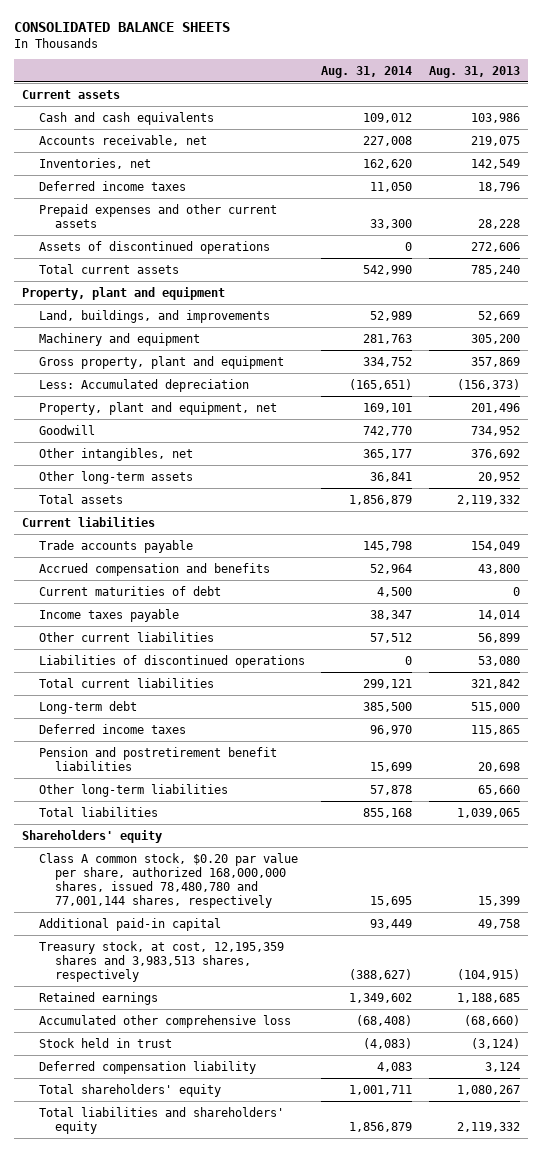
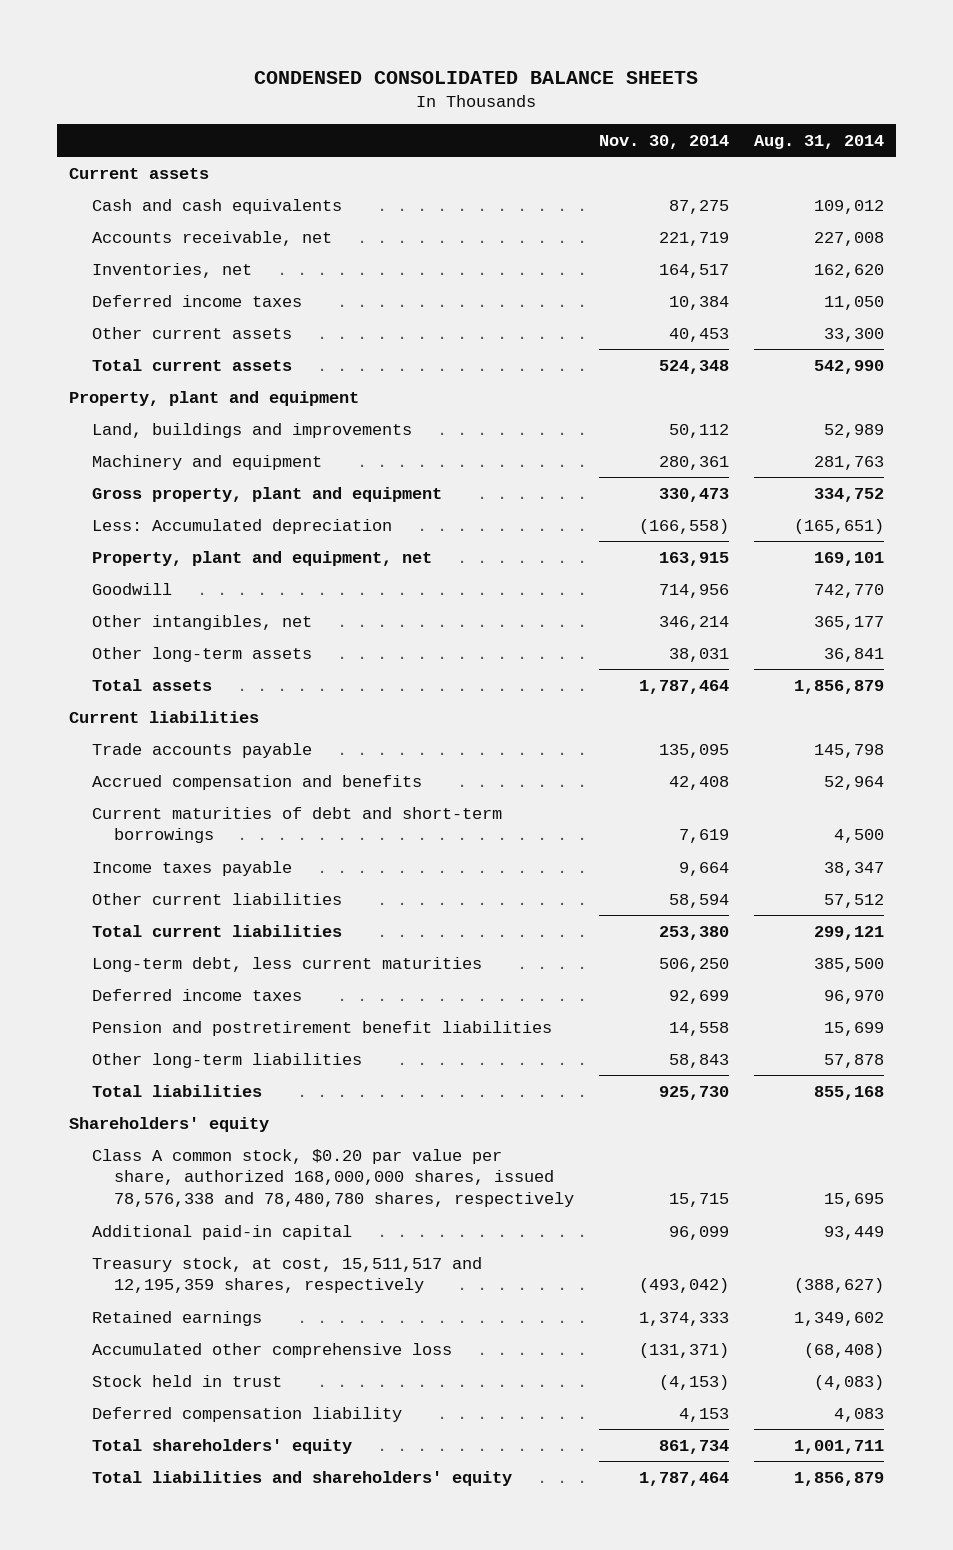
- CONSOLIDATED BALANCE SHEETS
+ CONDENSED CONSOLIDATED BALANCE SHEETS
- | Aug. 31, 2014 | Aug. 31, 2013
+ | Nov. 30, 2014 | Aug. 31, 2014
- Prepaid expenses and other current assets | 33,300 | 28,228
- Assets of discontinued operations | 0 | 272,606
+ Other current assets | 40,453 | 33,300
- Land, buildings, and improvements | 52,989 | 52,669
+ Land, buildings and improvements | 50,112 | 52,989
- Current maturities of debt | 4,500 | 0
+ Current maturities of debt and short-term borrowings | 7,619 | 4,500
- Liabilities of discontinued operations | 0 | 53,080
- Long-term debt | 385,500 | 515,000
+ Long-term debt, less current maturities | 506,250 | 385,500
- Class A common stock, $0.20 par value per share, authorized 168,000,000 shares, issued 78,480,780 and 77,001,144 shares, respectively | 15,695 | 15,399
+ Class A common stock, $0.20 par value per share, authorized 168,000,000 shares, issued 78,576,338 and 78,480,780 shares, respectively | 15,715 | 15,695
- Treasury stock, at cost, 12,195,359 shares and 3,983,513 shares, respectively | (388,627) | (104,915)
+ Treasury stock, at cost, 15,511,517 and 12,195,359 shares, respectively | (493,042) | (388,627)

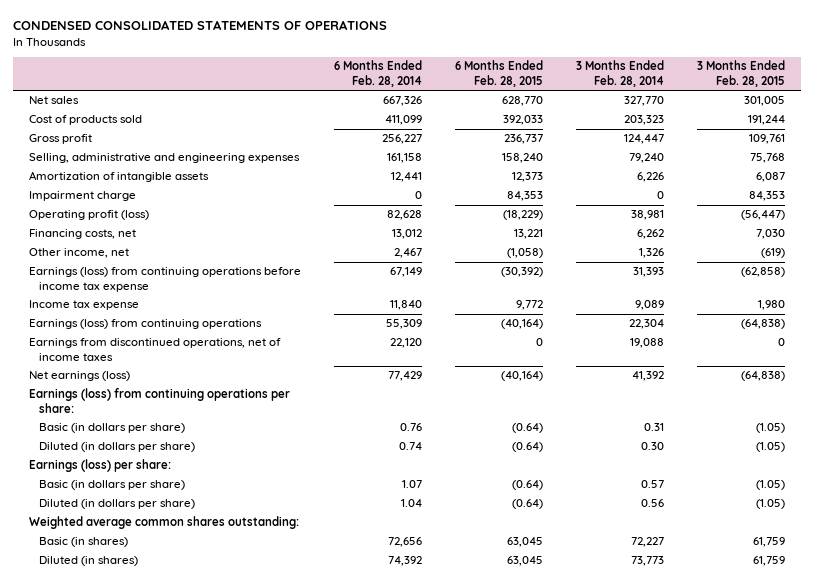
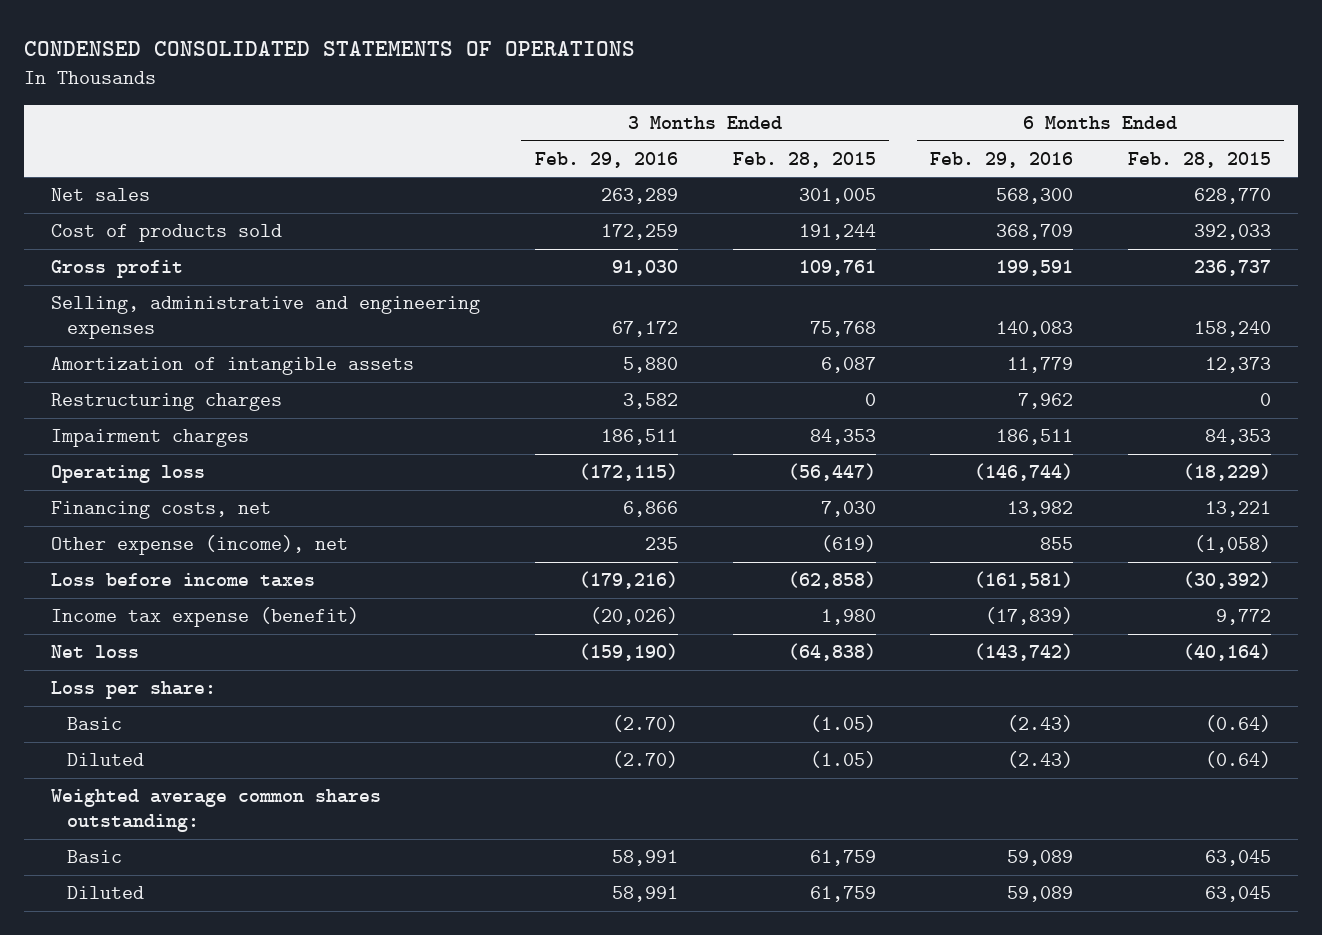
- | 6 Months Ended Feb. 28, 2014 | 6 Months Ended Feb. 28, 2015 | 3 Months Ended Feb. 28, 2014 | 3 Months Ended Feb. 28, 2015
+ | 3 Months Ended Feb. 29, 2016 | 3 Months Ended Feb. 28, 2015 | 6 Months Ended Feb. 29, 2016 | 6 Months Ended Feb. 28, 2015
- Impairment charge | 0 | 84,353 | 0 | 84,353
- Operating profit (loss) | 82,628 | (18,229) | 38,981 | (56,447)
+ Restructuring charges | 3,582 | 0 | 7,962 | 0
+ Impairment charges | 186,511 | 84,353 | 186,511 | 84,353
+ Operating loss | (172,115) | (56,447) | (146,744) | (18,229)
- Other income, net | 2,467 | (1,058) | 1,326 | (619)
- Earnings (loss) from continuing operations before income tax expense | 67,149 | (30,392) | 31,393 | (62,858)
- Income tax expense | 11,840 | 9,772 | 9,089 | 1,980
- Earnings (loss) from continuing operations | 55,309 | (40,164) | 22,304 | (64,838)
- Earnings from discontinued operations, net of income taxes | 22,120 | 0 | 19,088 | 0
- Net earnings (loss) | 77,429 | (40,164) | 41,392 | (64,838)
- Earnings (loss) from continuing operations per share:
- Basic (in dollars per share) | 0.76 | (0.64) | 0.31 | (1.05)
- Diluted (in dollars per share) | 0.74 | (0.64) | 0.30 | (1.05)
- Earnings (loss) per share:
- Basic (in dollars per share) | 1.07 | (0.64) | 0.57 | (1.05)
- Diluted (in dollars per share) | 1.04 | (0.64) | 0.56 | (1.05)
+ Other expense (income), net | 235 | (619) | 855 | (1,058)
+ Loss before income taxes | (179,216) | (62,858) | (161,581) | (30,392)
+ Income tax expense (benefit) | (20,026) | 1,980 | (17,839) | 9,772
+ Net loss | (159,190) | (64,838) | (143,742) | (40,164)
+ Loss per share:
+ Basic | (2.70) | (1.05) | (2.43) | (0.64)
+ Diluted | (2.70) | (1.05) | (2.43) | (0.64)
- Basic (in shares) | 72,656 | 63,045 | 72,227 | 61,759
- Diluted (in shares) | 74,392 | 63,045 | 73,773 | 61,759
+ Basic | 58,991 | 61,759 | 59,089 | 63,045
+ Diluted | 58,991 | 61,759 | 59,089 | 63,045

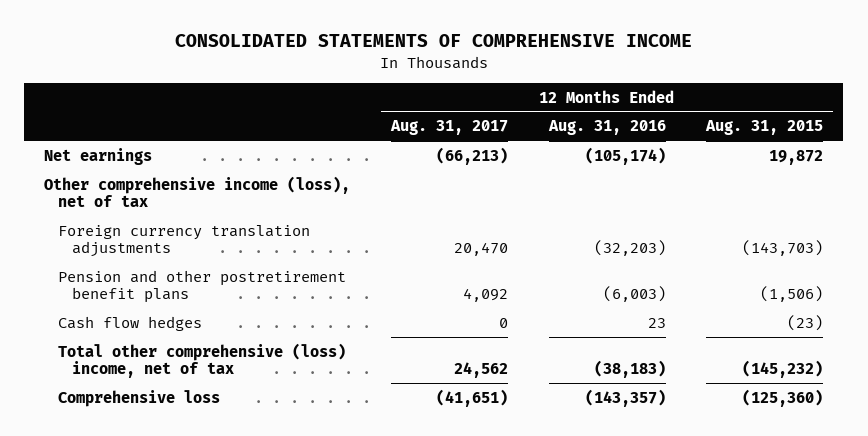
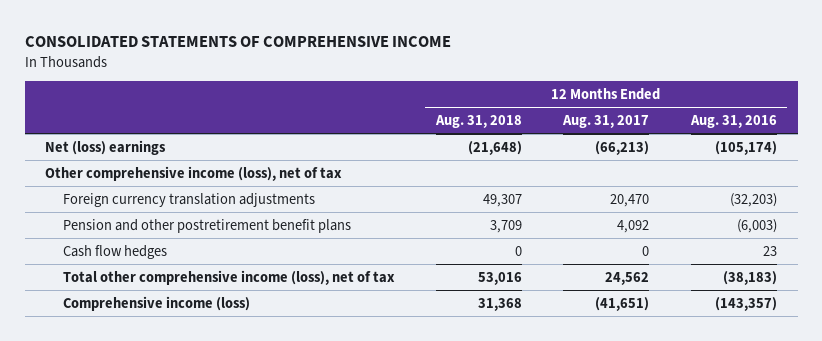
- | 12 Months Ended Aug. 31, 2017 | 12 Months Ended Aug. 31, 2016 | 12 Months Ended Aug. 31, 2015
+ | 12 Months Ended Aug. 31, 2018 | 12 Months Ended Aug. 31, 2017 | 12 Months Ended Aug. 31, 2016
- Net earnings | (66,213) | (105,174) | 19,872
+ Net (loss) earnings | (21,648) | (66,213) | (105,174)
- Total other comprehensive (loss) income, net of tax | 24,562 | (38,183) | (145,232)
- Comprehensive loss | (41,651) | (143,357) | (125,360)
+ Total other comprehensive income (loss), net of tax | 53,016 | 24,562 | (38,183)
+ Comprehensive income (loss) | 31,368 | (41,651) | (143,357)

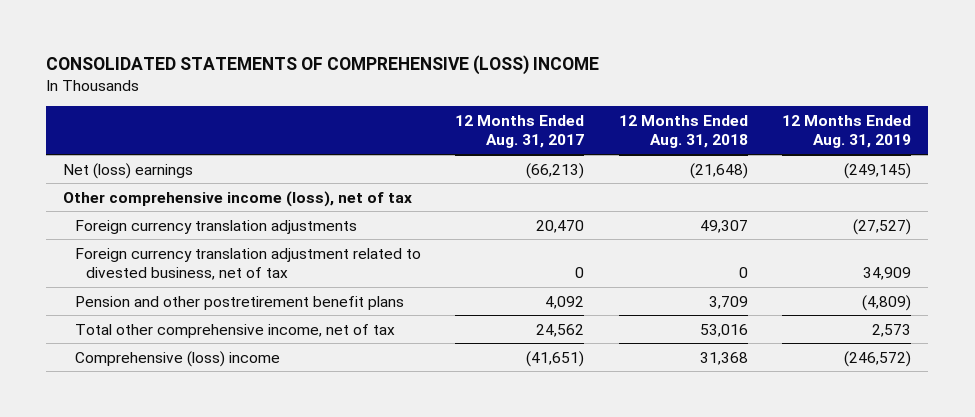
- CONSOLIDATED STATEMENTS OF COMPREHENSIVE INCOME
+ CONSOLIDATED STATEMENTS OF COMPREHENSIVE (LOSS) INCOME
- | 12 Months Ended Aug. 31, 2018 | 12 Months Ended Aug. 31, 2017 | 12 Months Ended Aug. 31, 2016
+ | 12 Months Ended Aug. 31, 2017 | 12 Months Ended Aug. 31, 2018 | 12 Months Ended Aug. 31, 2019
+ Foreign currency translation adjustment related to divested business, net of tax | 0 | 0 | 34,909
- Cash flow hedges | 0 | 0 | 23
- Total other comprehensive income (loss), net of tax | 53,016 | 24,562 | (38,183)
- Comprehensive income (loss) | 31,368 | (41,651) | (143,357)
+ Total other comprehensive income, net of tax | 24,562 | 53,016 | 2,573
+ Comprehensive (loss) income | (41,651) | 31,368 | (246,572)

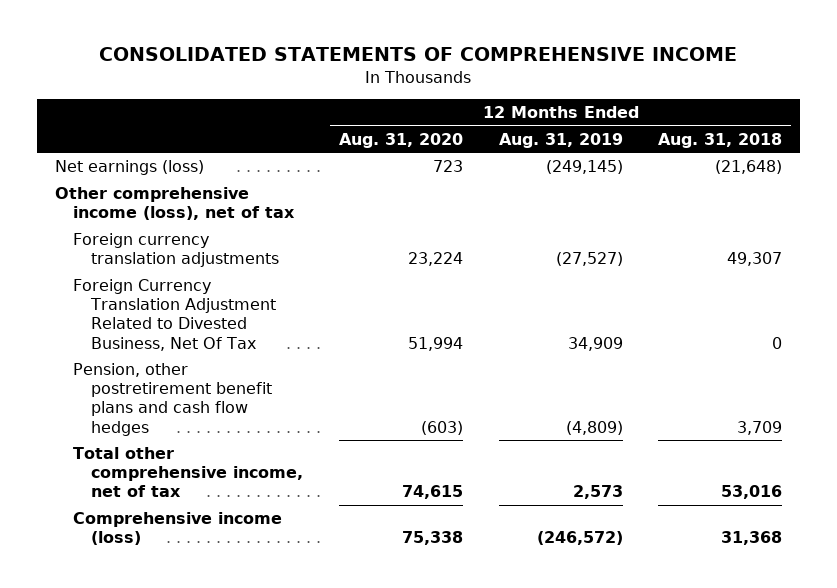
- CONSOLIDATED STATEMENTS OF COMPREHENSIVE (LOSS) INCOME
+ CONSOLIDATED STATEMENTS OF COMPREHENSIVE INCOME
- | 12 Months Ended Aug. 31, 2017 | 12 Months Ended Aug. 31, 2018 | 12 Months Ended Aug. 31, 2019
+ | 12 Months Ended Aug. 31, 2020 | 12 Months Ended Aug. 31, 2019 | 12 Months Ended Aug. 31, 2018
- Net (loss) earnings | (66,213) | (21,648) | (249,145)
+ Net earnings (loss) | 723 | (249,145) | (21,648)
- Foreign currency translation adjustment related to divested business, net of tax | 0 | 0 | 34,909
- Pension and other postretirement benefit plans | 4,092 | 3,709 | (4,809)
+ Foreign Currency Translation Adjustment Related to Divested Business, Net Of Tax | 51,994 | 34,909 | 0
+ Pension, other postretirement benefit plans and cash flow hedges | (603) | (4,809) | 3,709
- Comprehensive (loss) income | (41,651) | 31,368 | (246,572)
+ Comprehensive income (loss) | 75,338 | (246,572) | 31,368

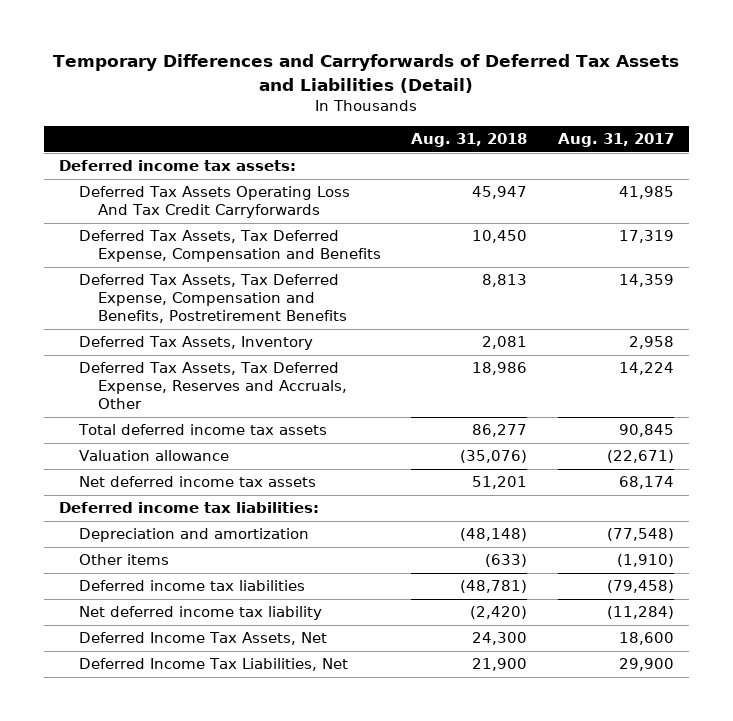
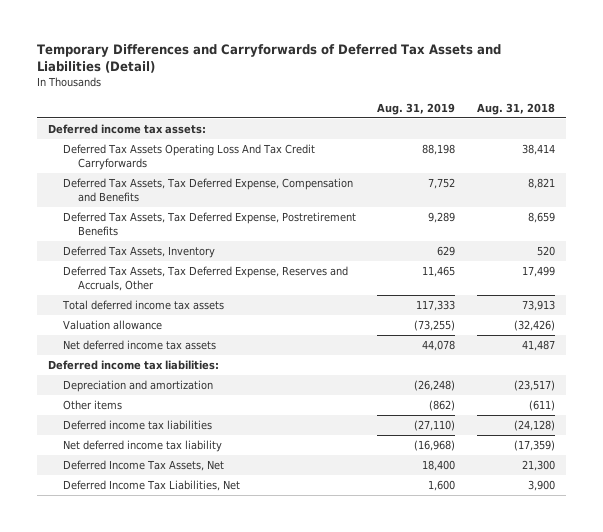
- | Aug. 31, 2018 | Aug. 31, 2017
+ | Aug. 31, 2019 | Aug. 31, 2018
- Deferred Tax Assets Operating Loss And Tax Credit Carryforwards | 45,947 | 41,985
- Deferred Tax Assets, Tax Deferred Expense, Compensation and Benefits | 10,450 | 17,319
- Deferred Tax Assets, Tax Deferred Expense, Compensation and Benefits, Postretirement Benefits | 8,813 | 14,359
- Deferred Tax Assets, Inventory | 2,081 | 2,958
- Deferred Tax Assets, Tax Deferred Expense, Reserves and Accruals, Other | 18,986 | 14,224
- Total deferred income tax assets | 86,277 | 90,845
- Valuation allowance | (35,076) | (22,671)
- Net deferred income tax assets | 51,201 | 68,174
+ Deferred Tax Assets Operating Loss And Tax Credit Carryforwards | 88,198 | 38,414
+ Deferred Tax Assets, Tax Deferred Expense, Compensation and Benefits | 7,752 | 8,821
+ Deferred Tax Assets, Tax Deferred Expense, Postretirement Benefits | 9,289 | 8,659
+ Deferred Tax Assets, Inventory | 629 | 520
+ Deferred Tax Assets, Tax Deferred Expense, Reserves and Accruals, Other | 11,465 | 17,499
+ Total deferred income tax assets | 117,333 | 73,913
+ Valuation allowance | (73,255) | (32,426)
+ Net deferred income tax assets | 44,078 | 41,487
- Depreciation and amortization | (48,148) | (77,548)
- Other items | (633) | (1,910)
- Deferred income tax liabilities | (48,781) | (79,458)
- Net deferred income tax liability | (2,420) | (11,284)
- Deferred Income Tax Assets, Net | 24,300 | 18,600
- Deferred Income Tax Liabilities, Net | 21,900 | 29,900
+ Depreciation and amortization | (26,248) | (23,517)
+ Other items | (862) | (611)
+ Deferred income tax liabilities | (27,110) | (24,128)
+ Net deferred income tax liability | (16,968) | (17,359)
+ Deferred Income Tax Assets, Net | 18,400 | 21,300
+ Deferred Income Tax Liabilities, Net | 1,600 | 3,900

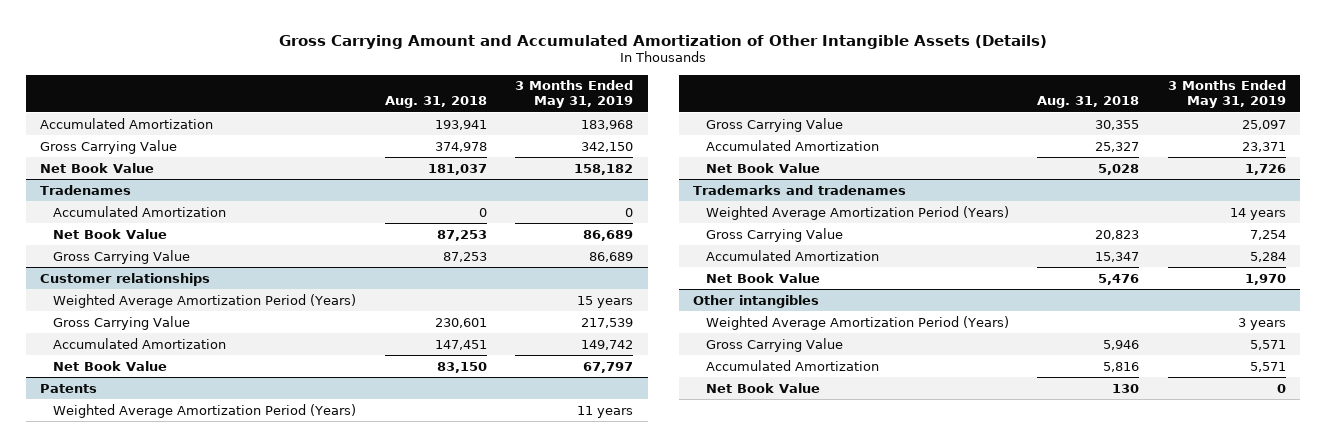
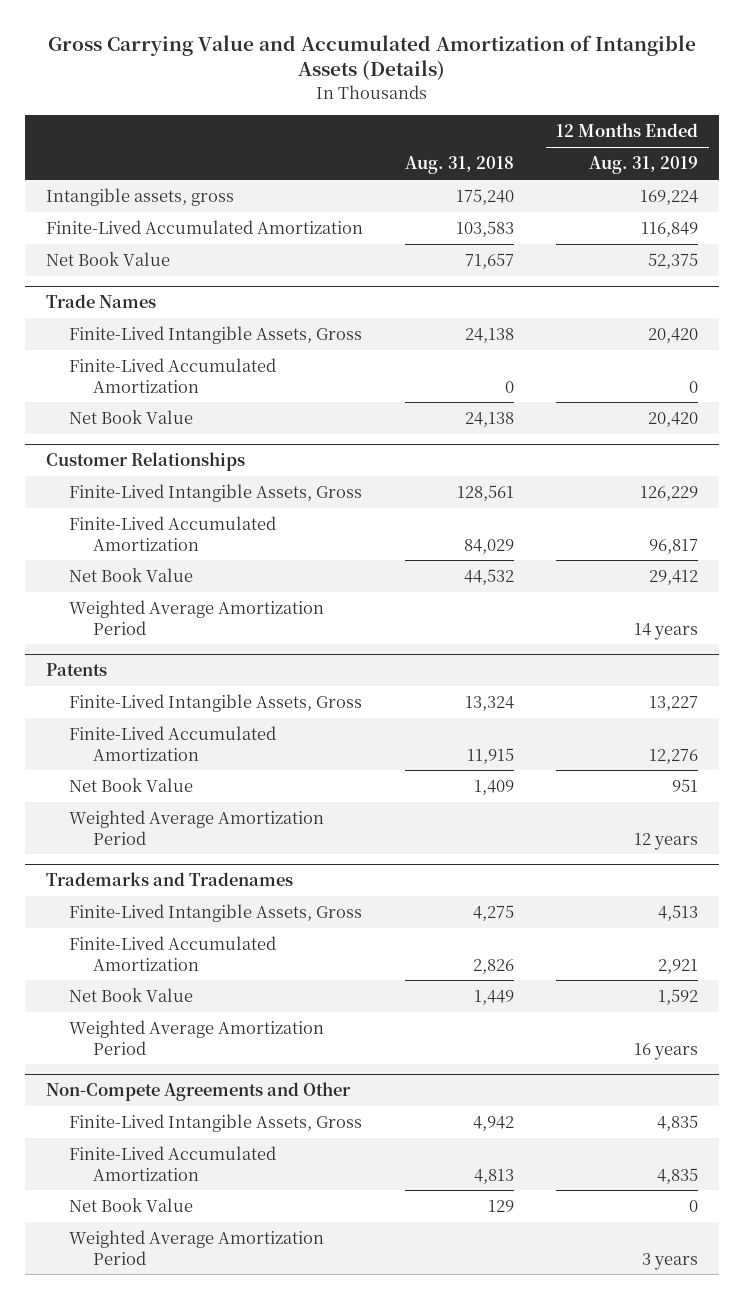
- Gross Carrying Amount and Accumulated Amortization of Other Intangible Assets (Details)
+ Gross Carrying Value and Accumulated Amortization of Intangible Assets (Details)
- | Aug. 31, 2018 | 3 Months Ended May 31, 2019
+ | Aug. 31, 2018 | 12 Months Ended Aug. 31, 2019
- Accumulated Amortization | 193,941 | 183,968
- Gross Carrying Value | 374,978 | 342,150
- Net Book Value | 181,037 | 158,182
- Tradenames
- Accumulated Amortization | 0 | 0
- Net Book Value | 87,253 | 86,689
- Gross Carrying Value | 87,253 | 86,689
- Customer relationships
- Weighted Average Amortization Period (Years) | | 15 years
- Gross Carrying Value | 230,601 | 217,539
- Accumulated Amortization | 147,451 | 149,742
- Net Book Value | 83,150 | 67,797
+ Intangible assets, gross | 175,240 | 169,224
+ Finite-Lived Accumulated Amortization | 103,583 | 116,849
+ Net Book Value | 71,657 | 52,375
+ Trade Names
+ Finite-Lived Intangible Assets, Gross | 24,138 | 20,420
+ Finite-Lived Accumulated Amortization | 0 | 0
+ Net Book Value | 24,138 | 20,420
+ Customer Relationships
+ Finite-Lived Intangible Assets, Gross | 128,561 | 126,229
+ Finite-Lived Accumulated Amortization | 84,029 | 96,817
+ Net Book Value | 44,532 | 29,412
+ Weighted Average Amortization Period | | 14 years
@ Patents
- Weighted Average Amortization Period (Years) | | 11 years
- Gross Carrying Value | 30,355 | 25,097
- Accumulated Amortization | 25,327 | 23,371
- Net Book Value | 5,028 | 1,726
- Trademarks and tradenames
- Weighted Average Amortization Period (Years) | | 14 years
- Gross Carrying Value | 20,823 | 7,254
- Accumulated Amortization | 15,347 | 5,284
- Net Book Value | 5,476 | 1,970
- Other intangibles
- Weighted Average Amortization Period (Years) | | 3 years
- Gross Carrying Value | 5,946 | 5,571
- Accumulated Amortization | 5,816 | 5,571
- Net Book Value | 130 | 0
@ Patents
+ Finite-Lived Intangible Assets, Gross | 13,324 | 13,227
+ Finite-Lived Accumulated Amortization | 11,915 | 12,276
+ Net Book Value | 1,409 | 951
+ Weighted Average Amortization Period | | 12 years
+ Trademarks and Tradenames
+ Finite-Lived Intangible Assets, Gross | 4,275 | 4,513
+ Finite-Lived Accumulated Amortization | 2,826 | 2,921
+ Net Book Value | 1,449 | 1,592
+ Weighted Average Amortization Period | | 16 years
+ Non-Compete Agreements and Other
+ Finite-Lived Intangible Assets, Gross | 4,942 | 4,835
+ Finite-Lived Accumulated Amortization | 4,813 | 4,835
+ Net Book Value | 129 | 0
+ Weighted Average Amortization Period | | 3 years

